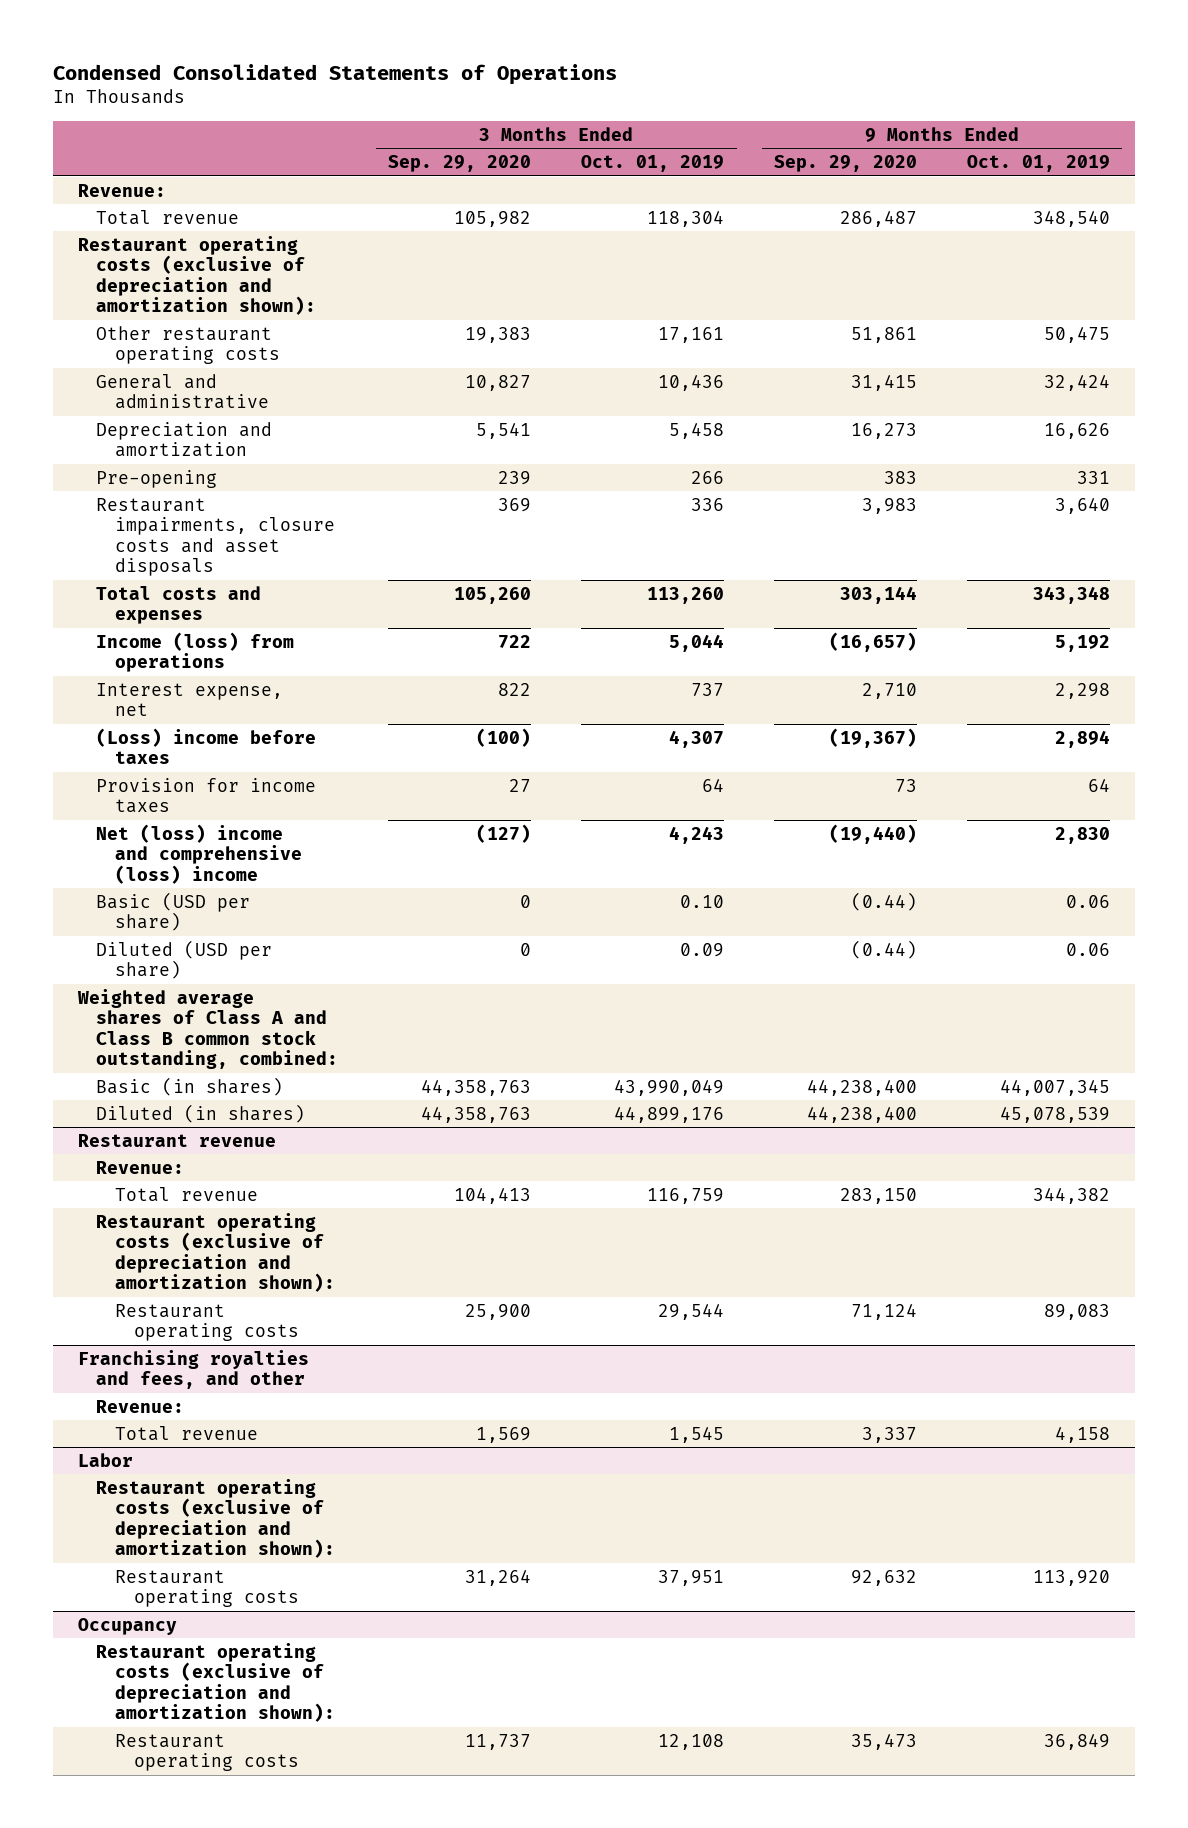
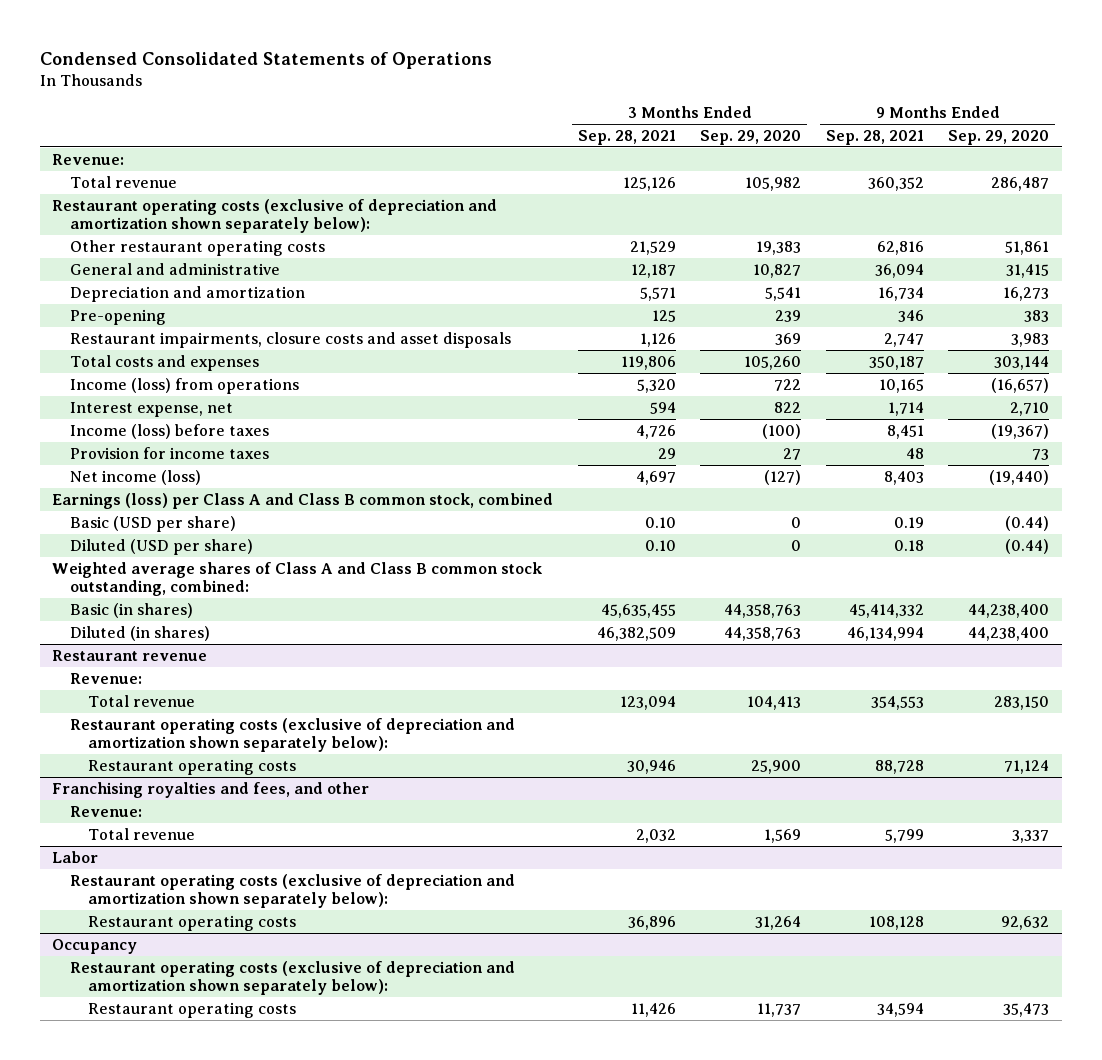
- | 3 Months Ended Sep. 29, 2020 | 3 Months Ended Oct. 01, 2019 | 9 Months Ended Sep. 29, 2020 | 9 Months Ended Oct. 01, 2019
+ | 3 Months Ended Sep. 28, 2021 | 3 Months Ended Sep. 29, 2020 | 9 Months Ended Sep. 28, 2021 | 9 Months Ended Sep. 29, 2020
- Restaurant operating costs (exclusive of depreciation and amortization shown):
+ Restaurant operating costs (exclusive of depreciation and amortization shown separately below):
- (Loss) income before taxes | (100) | 4,307 | (19,367) | 2,894
+ Income (loss) before taxes | 4,726 | (100) | 8,451 | (19,367)
- Net (loss) income and comprehensive (loss) income | (127) | 4,243 | (19,440) | 2,830
+ Net income (loss) | 4,697 | (127) | 8,403 | (19,440)
+ Earnings (loss) per Class A and Class B common stock, combined
@ Restaurant revenue
- Restaurant operating costs (exclusive of depreciation and amortization shown):
+ Restaurant operating costs (exclusive of depreciation and amortization shown separately below):
@ Labor
- Restaurant operating costs (exclusive of depreciation and amortization shown):
+ Restaurant operating costs (exclusive of depreciation and amortization shown separately below):
@ Occupancy
- Restaurant operating costs (exclusive of depreciation and amortization shown):
+ Restaurant operating costs (exclusive of depreciation and amortization shown separately below):

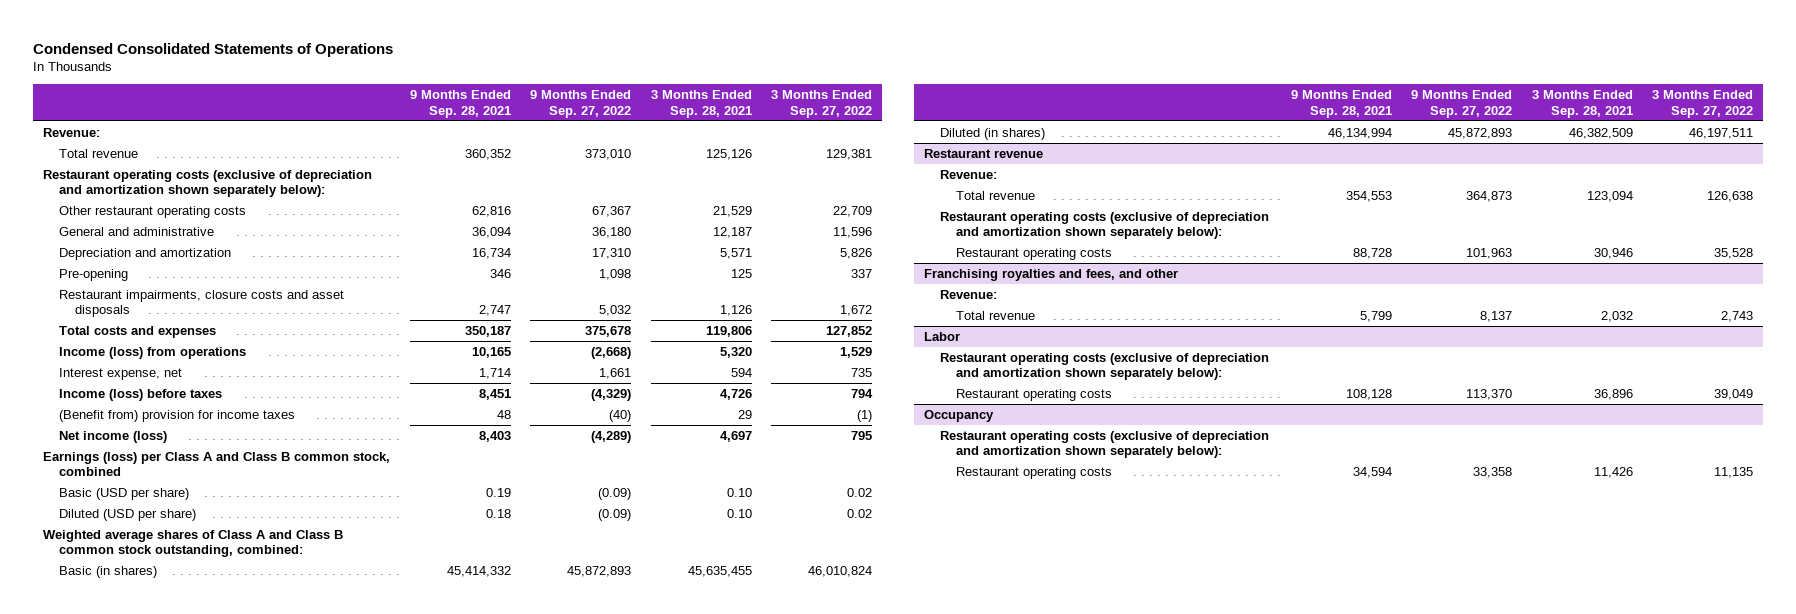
- | 3 Months Ended Sep. 28, 2021 | 3 Months Ended Sep. 29, 2020 | 9 Months Ended Sep. 28, 2021 | 9 Months Ended Sep. 29, 2020
+ | 9 Months Ended Sep. 28, 2021 | 9 Months Ended Sep. 27, 2022 | 3 Months Ended Sep. 28, 2021 | 3 Months Ended Sep. 27, 2022
- Provision for income taxes | 29 | 27 | 48 | 73
+ (Benefit from) provision for income taxes | 48 | (40) | 29 | (1)

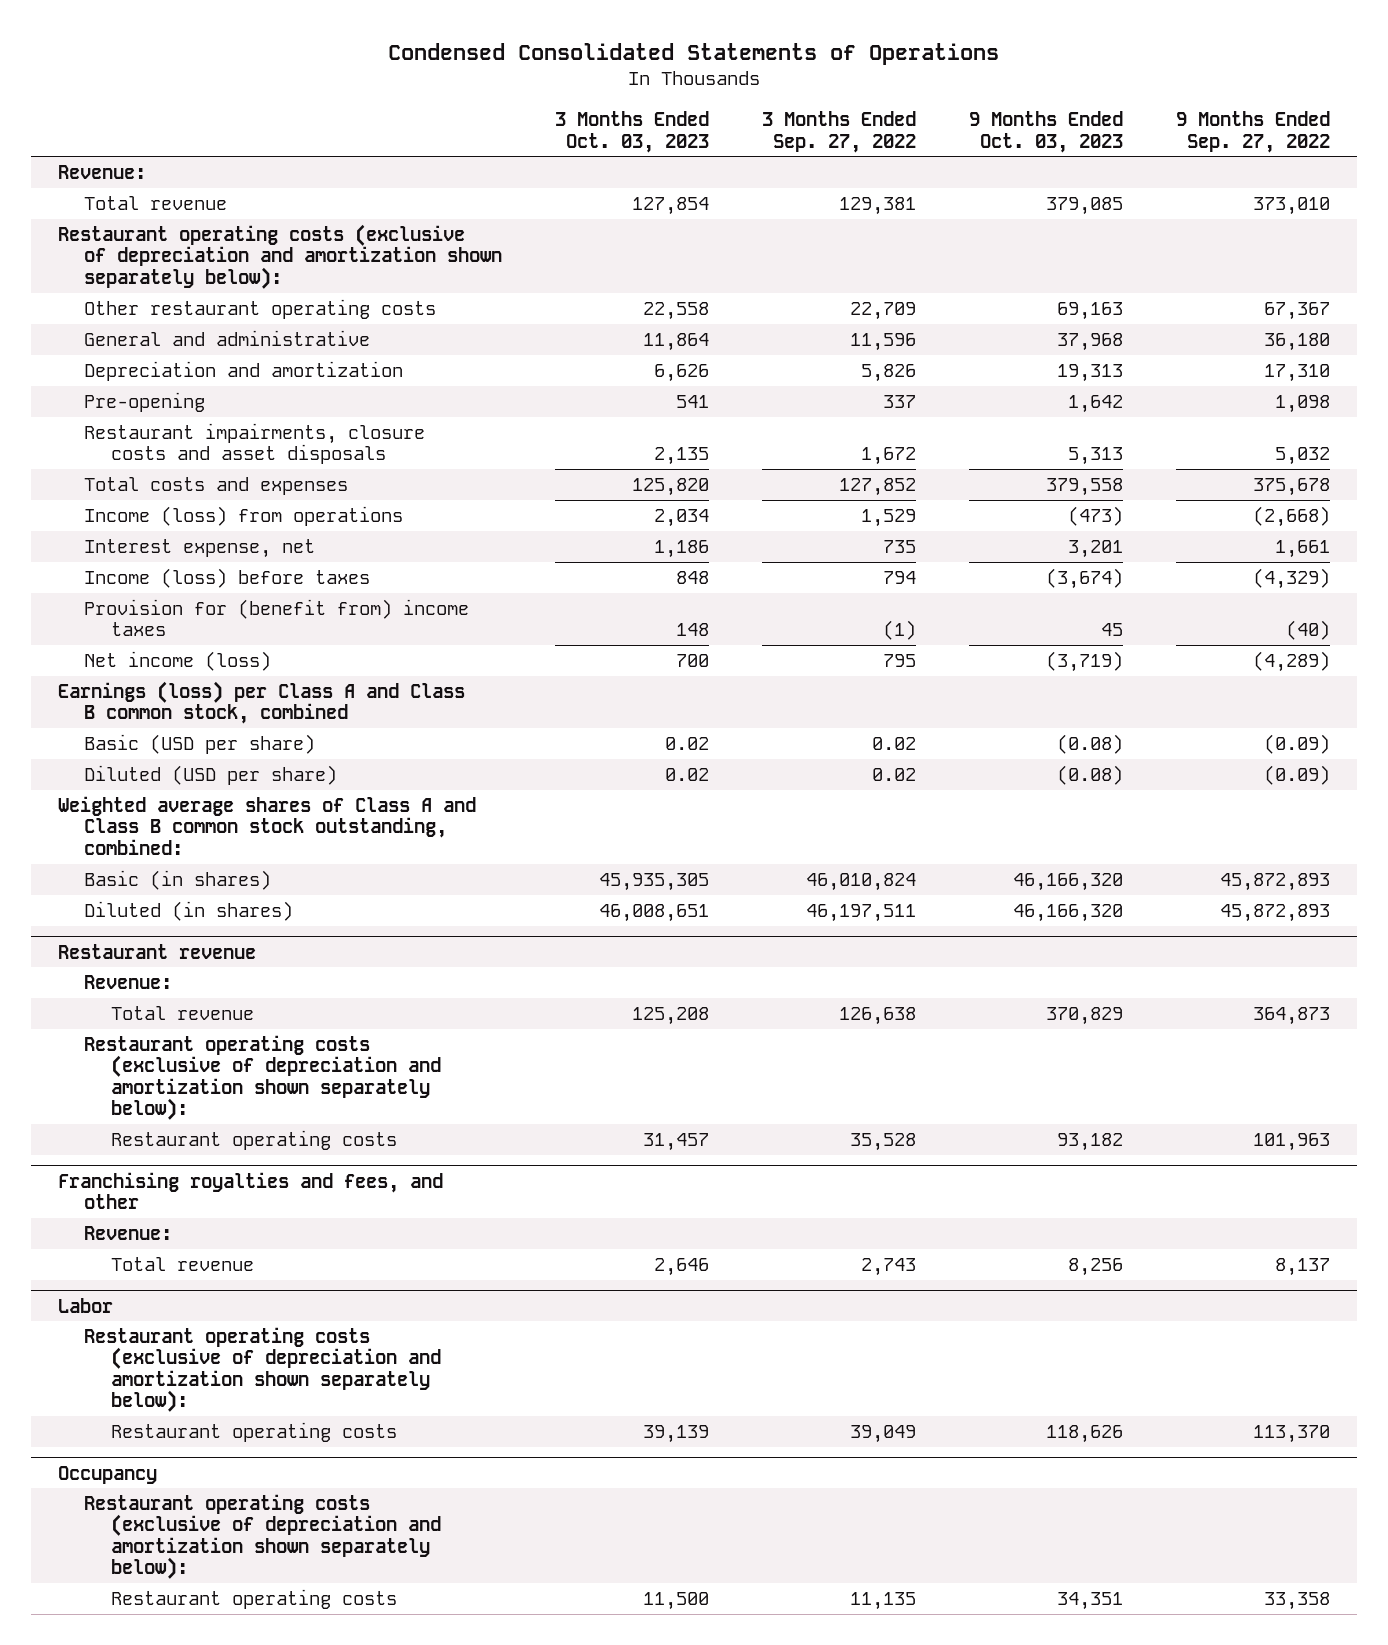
- | 9 Months Ended Sep. 28, 2021 | 9 Months Ended Sep. 27, 2022 | 3 Months Ended Sep. 28, 2021 | 3 Months Ended Sep. 27, 2022
+ | 3 Months Ended Oct. 03, 2023 | 3 Months Ended Sep. 27, 2022 | 9 Months Ended Oct. 03, 2023 | 9 Months Ended Sep. 27, 2022
- (Benefit from) provision for income taxes | 48 | (40) | 29 | (1)
+ Provision for (benefit from) income taxes | 148 | (1) | 45 | (40)

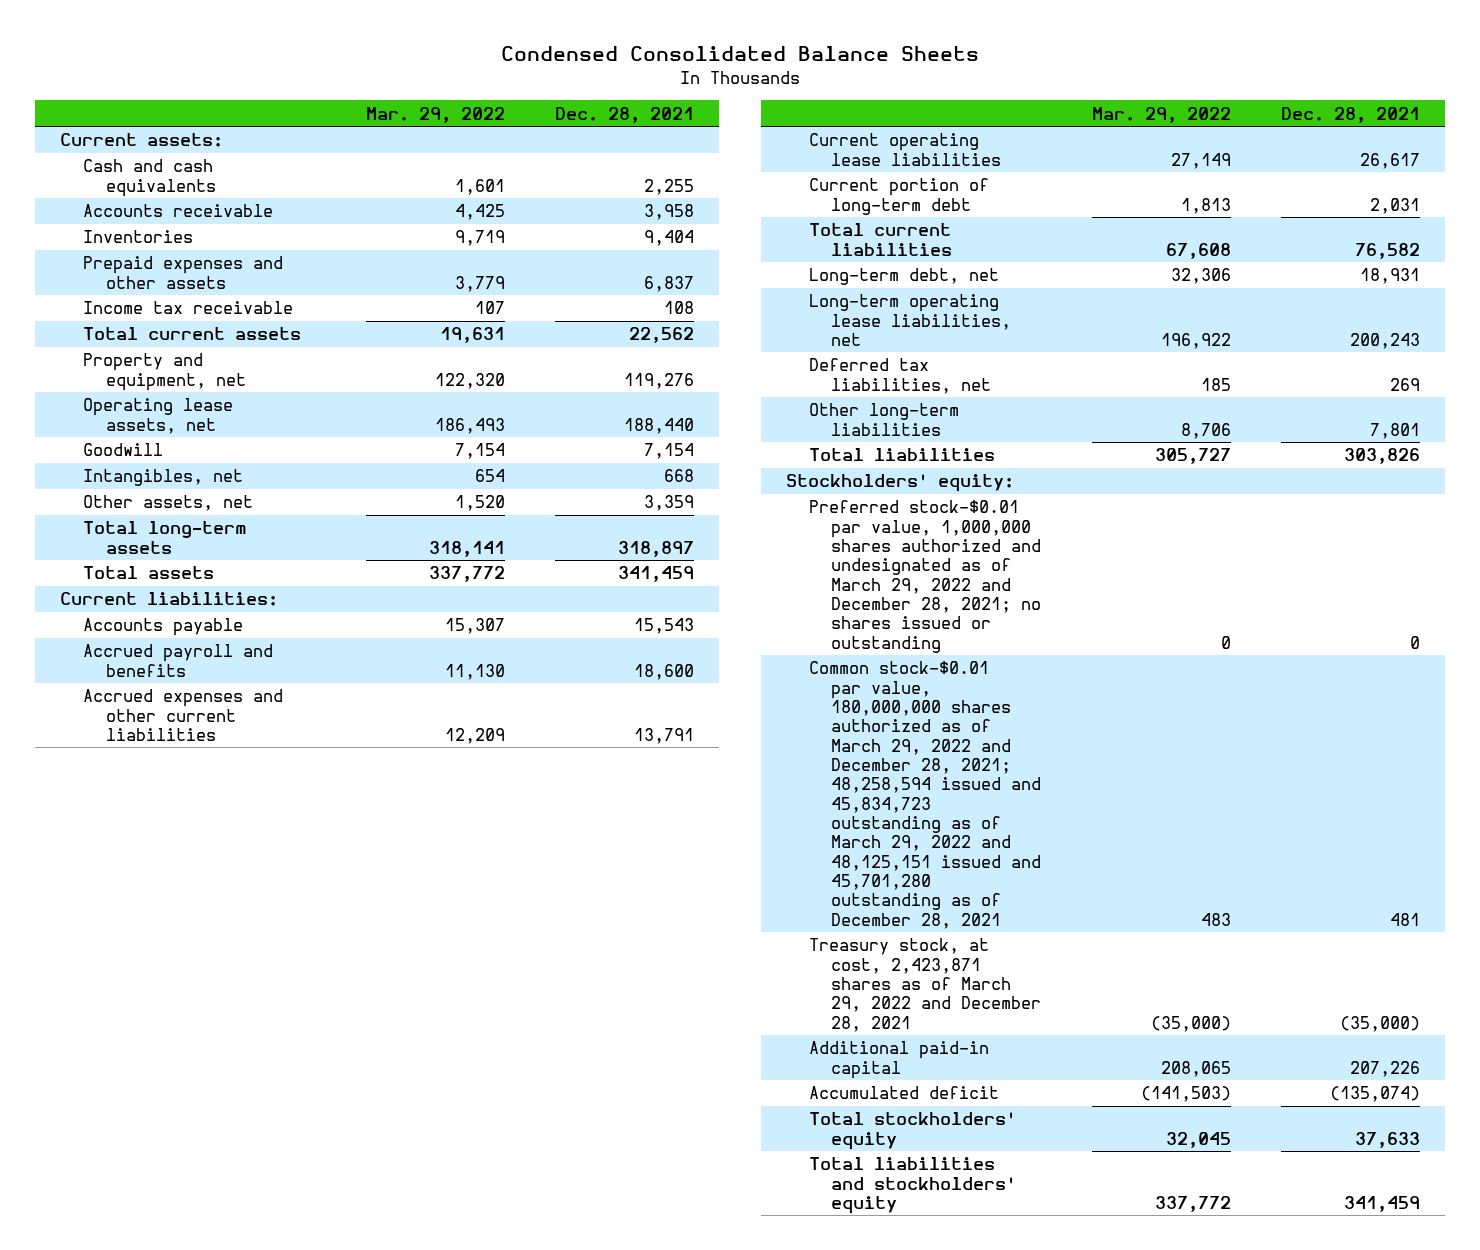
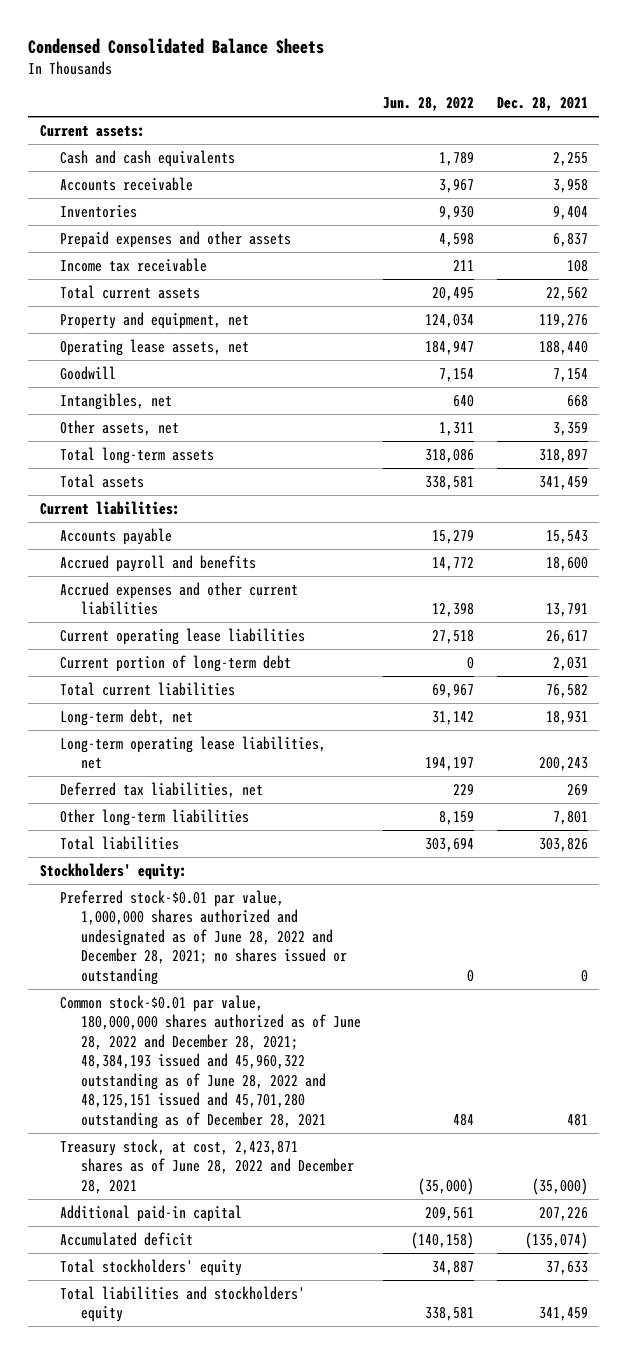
- | Mar. 29, 2022 | Dec. 28, 2021
+ | Jun. 28, 2022 | Dec. 28, 2021
- Preferred stock-$0.01 par value, 1,000,000 shares authorized and undesignated as of March 29, 2022 and December 28, 2021; no shares issued or outstanding | 0 | 0
- Common stock-$0.01 par value, 180,000,000 shares authorized as of March 29, 2022 and December 28, 2021; 48,258,594 issued and 45,834,723 outstanding as of March 29, 2022 and 48,125,151 issued and 45,701,280 outstanding as of December 28, 2021 | 483 | 481
- Treasury stock, at cost, 2,423,871 shares as of March 29, 2022 and December 28, 2021 | (35,000) | (35,000)
+ Preferred stock-$0.01 par value, 1,000,000 shares authorized and undesignated as of June 28, 2022 and December 28, 2021; no shares issued or outstanding | 0 | 0
+ Common stock-$0.01 par value, 180,000,000 shares authorized as of June 28, 2022 and December 28, 2021; 48,384,193 issued and 45,960,322 outstanding as of June 28, 2022 and 48,125,151 issued and 45,701,280 outstanding as of December 28, 2021 | 484 | 481
+ Treasury stock, at cost, 2,423,871 shares as of June 28, 2022 and December 28, 2021 | (35,000) | (35,000)

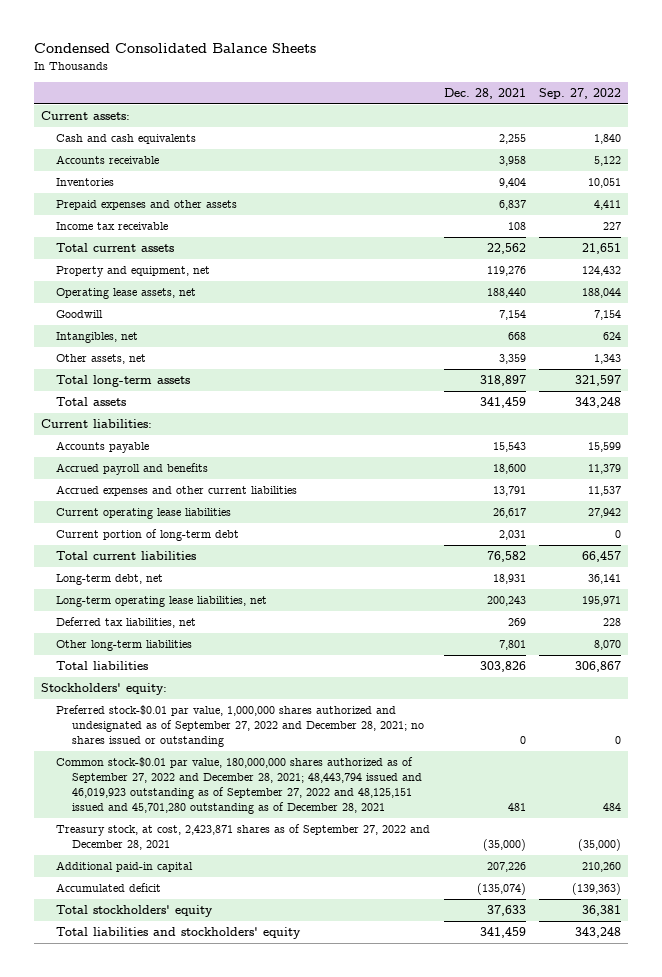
- | Jun. 28, 2022 | Dec. 28, 2021
+ | Dec. 28, 2021 | Sep. 27, 2022
- Preferred stock-$0.01 par value, 1,000,000 shares authorized and undesignated as of June 28, 2022 and December 28, 2021; no shares issued or outstanding | 0 | 0
- Common stock-$0.01 par value, 180,000,000 shares authorized as of June 28, 2022 and December 28, 2021; 48,384,193 issued and 45,960,322 outstanding as of June 28, 2022 and 48,125,151 issued and 45,701,280 outstanding as of December 28, 2021 | 484 | 481
- Treasury stock, at cost, 2,423,871 shares as of June 28, 2022 and December 28, 2021 | (35,000) | (35,000)
+ Preferred stock-$0.01 par value, 1,000,000 shares authorized and undesignated as of September 27, 2022 and December 28, 2021; no shares issued or outstanding | 0 | 0
+ Common stock-$0.01 par value, 180,000,000 shares authorized as of September 27, 2022 and December 28, 2021; 48,443,794 issued and 46,019,923 outstanding as of September 27, 2022 and 48,125,151 issued and 45,701,280 outstanding as of December 28, 2021 | 481 | 484
+ Treasury stock, at cost, 2,423,871 shares as of September 27, 2022 and December 28, 2021 | (35,000) | (35,000)

